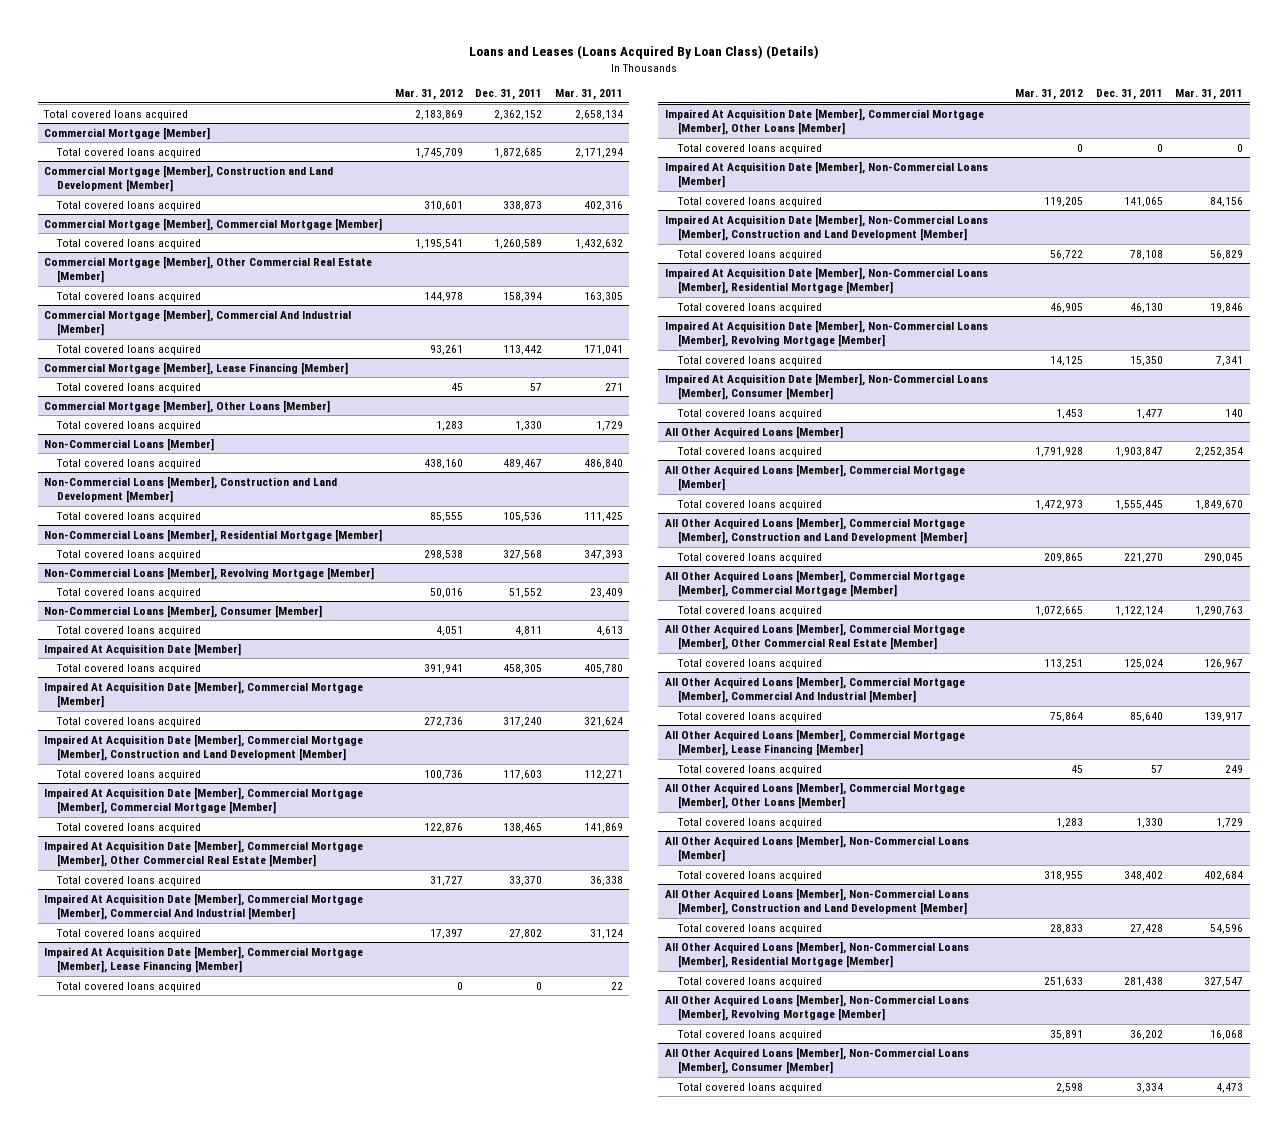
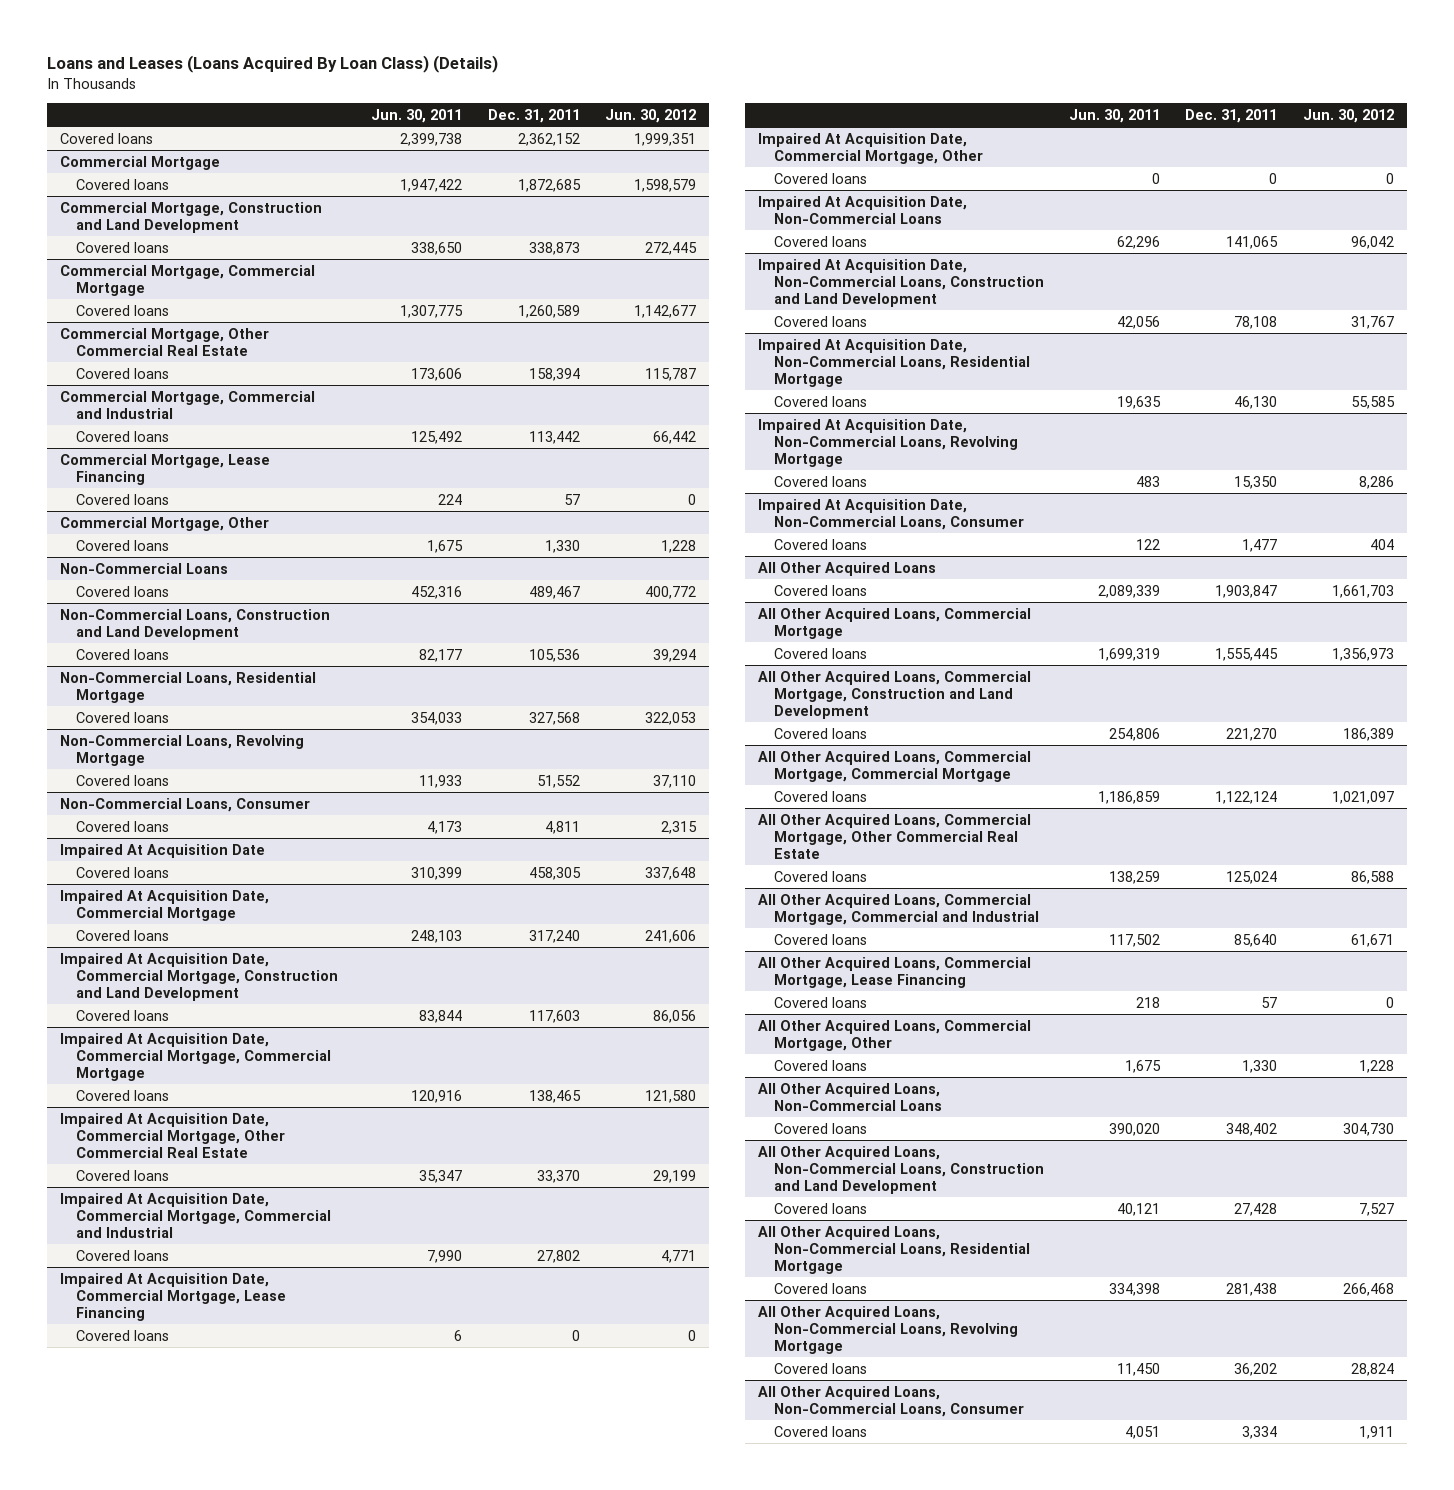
- | Mar. 31, 2012 | Dec. 31, 2011 | Mar. 31, 2011
+ | Jun. 30, 2011 | Dec. 31, 2011 | Jun. 30, 2012
- Total covered loans acquired | 2,183,869 | 2,362,152 | 2,658,134
- Commercial Mortgage [Member]
- Total covered loans acquired | 1,745,709 | 1,872,685 | 2,171,294
- Commercial Mortgage [Member], Construction and Land Development [Member]
- Total covered loans acquired | 310,601 | 338,873 | 402,316
- Commercial Mortgage [Member], Commercial Mortgage [Member]
- Total covered loans acquired | 1,195,541 | 1,260,589 | 1,432,632
- Commercial Mortgage [Member], Other Commercial Real Estate [Member]
- Total covered loans acquired | 144,978 | 158,394 | 163,305
- Commercial Mortgage [Member], Commercial And Industrial [Member]
- Total covered loans acquired | 93,261 | 113,442 | 171,041
- Commercial Mortgage [Member], Lease Financing [Member]
- Total covered loans acquired | 45 | 57 | 271
- Commercial Mortgage [Member], Other Loans [Member]
- Total covered loans acquired | 1,283 | 1,330 | 1,729
- Non-Commercial Loans [Member]
- Total covered loans acquired | 438,160 | 489,467 | 486,840
- Non-Commercial Loans [Member], Construction and Land Development [Member]
- Total covered loans acquired | 85,555 | 105,536 | 111,425
- Non-Commercial Loans [Member], Residential Mortgage [Member]
- Total covered loans acquired | 298,538 | 327,568 | 347,393
- Non-Commercial Loans [Member], Revolving Mortgage [Member]
- Total covered loans acquired | 50,016 | 51,552 | 23,409
- Non-Commercial Loans [Member], Consumer [Member]
- Total covered loans acquired | 4,051 | 4,811 | 4,613
- Impaired At Acquisition Date [Member]
- Total covered loans acquired | 391,941 | 458,305 | 405,780
- Impaired At Acquisition Date [Member], Commercial Mortgage [Member]
- Total covered loans acquired | 272,736 | 317,240 | 321,624
- Impaired At Acquisition Date [Member], Commercial Mortgage [Member], Construction and Land Development [Member]
- Total covered loans acquired | 100,736 | 117,603 | 112,271
- Impaired At Acquisition Date [Member], Commercial Mortgage [Member], Commercial Mortgage [Member]
- Total covered loans acquired | 122,876 | 138,465 | 141,869
- Impaired At Acquisition Date [Member], Commercial Mortgage [Member], Other Commercial Real Estate [Member]
- Total covered loans acquired | 31,727 | 33,370 | 36,338
- Impaired At Acquisition Date [Member], Commercial Mortgage [Member], Commercial And Industrial [Member]
- Total covered loans acquired | 17,397 | 27,802 | 31,124
- Impaired At Acquisition Date [Member], Commercial Mortgage [Member], Lease Financing [Member]
- Total covered loans acquired | 0 | 0 | 22
- Impaired At Acquisition Date [Member], Commercial Mortgage [Member], Other Loans [Member]
- Total covered loans acquired | 0 | 0 | 0
- Impaired At Acquisition Date [Member], Non-Commercial Loans [Member]
- Total covered loans acquired | 119,205 | 141,065 | 84,156
- Impaired At Acquisition Date [Member], Non-Commercial Loans [Member], Construction and Land Development [Member]
- Total covered loans acquired | 56,722 | 78,108 | 56,829
- Impaired At Acquisition Date [Member], Non-Commercial Loans [Member], Residential Mortgage [Member]
- Total covered loans acquired | 46,905 | 46,130 | 19,846
- Impaired At Acquisition Date [Member], Non-Commercial Loans [Member], Revolving Mortgage [Member]
- Total covered loans acquired | 14,125 | 15,350 | 7,341
- Impaired At Acquisition Date [Member], Non-Commercial Loans [Member], Consumer [Member]
- Total covered loans acquired | 1,453 | 1,477 | 140
- All Other Acquired Loans [Member]
- Total covered loans acquired | 1,791,928 | 1,903,847 | 2,252,354
- All Other Acquired Loans [Member], Commercial Mortgage [Member]
- Total covered loans acquired | 1,472,973 | 1,555,445 | 1,849,670
- All Other Acquired Loans [Member], Commercial Mortgage [Member], Construction and Land Development [Member]
- Total covered loans acquired | 209,865 | 221,270 | 290,045
- All Other Acquired Loans [Member], Commercial Mortgage [Member], Commercial Mortgage [Member]
- Total covered loans acquired | 1,072,665 | 1,122,124 | 1,290,763
- All Other Acquired Loans [Member], Commercial Mortgage [Member], Other Commercial Real Estate [Member]
- Total covered loans acquired | 113,251 | 125,024 | 126,967
- All Other Acquired Loans [Member], Commercial Mortgage [Member], Commercial And Industrial [Member]
- Total covered loans acquired | 75,864 | 85,640 | 139,917
- All Other Acquired Loans [Member], Commercial Mortgage [Member], Lease Financing [Member]
- Total covered loans acquired | 45 | 57 | 249
- All Other Acquired Loans [Member], Commercial Mortgage [Member], Other Loans [Member]
- Total covered loans acquired | 1,283 | 1,330 | 1,729
- All Other Acquired Loans [Member], Non-Commercial Loans [Member]
- Total covered loans acquired | 318,955 | 348,402 | 402,684
- All Other Acquired Loans [Member], Non-Commercial Loans [Member], Construction and Land Development [Member]
- Total covered loans acquired | 28,833 | 27,428 | 54,596
- All Other Acquired Loans [Member], Non-Commercial Loans [Member], Residential Mortgage [Member]
- Total covered loans acquired | 251,633 | 281,438 | 327,547
- All Other Acquired Loans [Member], Non-Commercial Loans [Member], Revolving Mortgage [Member]
- Total covered loans acquired | 35,891 | 36,202 | 16,068
- All Other Acquired Loans [Member], Non-Commercial Loans [Member], Consumer [Member]
- Total covered loans acquired | 2,598 | 3,334 | 4,473
+ Covered loans | 2,399,738 | 2,362,152 | 1,999,351
+ Commercial Mortgage
+ Covered loans | 1,947,422 | 1,872,685 | 1,598,579
+ Commercial Mortgage, Construction and Land Development
+ Covered loans | 338,650 | 338,873 | 272,445
+ Commercial Mortgage, Commercial Mortgage
+ Covered loans | 1,307,775 | 1,260,589 | 1,142,677
+ Commercial Mortgage, Other Commercial Real Estate
+ Covered loans | 173,606 | 158,394 | 115,787
+ Commercial Mortgage, Commercial and Industrial
+ Covered loans | 125,492 | 113,442 | 66,442
+ Commercial Mortgage, Lease Financing
+ Covered loans | 224 | 57 | 0
+ Commercial Mortgage, Other
+ Covered loans | 1,675 | 1,330 | 1,228
+ Non-Commercial Loans
+ Covered loans | 452,316 | 489,467 | 400,772
+ Non-Commercial Loans, Construction and Land Development
+ Covered loans | 82,177 | 105,536 | 39,294
+ Non-Commercial Loans, Residential Mortgage
+ Covered loans | 354,033 | 327,568 | 322,053
+ Non-Commercial Loans, Revolving Mortgage
+ Covered loans | 11,933 | 51,552 | 37,110
+ Non-Commercial Loans, Consumer
+ Covered loans | 4,173 | 4,811 | 2,315
+ Impaired At Acquisition Date
+ Covered loans | 310,399 | 458,305 | 337,648
+ Impaired At Acquisition Date, Commercial Mortgage
+ Covered loans | 248,103 | 317,240 | 241,606
+ Impaired At Acquisition Date, Commercial Mortgage, Construction and Land Development
+ Covered loans | 83,844 | 117,603 | 86,056
+ Impaired At Acquisition Date, Commercial Mortgage, Commercial Mortgage
+ Covered loans | 120,916 | 138,465 | 121,580
+ Impaired At Acquisition Date, Commercial Mortgage, Other Commercial Real Estate
+ Covered loans | 35,347 | 33,370 | 29,199
+ Impaired At Acquisition Date, Commercial Mortgage, Commercial and Industrial
+ Covered loans | 7,990 | 27,802 | 4,771
+ Impaired At Acquisition Date, Commercial Mortgage, Lease Financing
+ Covered loans | 6 | 0 | 0
+ Impaired At Acquisition Date, Commercial Mortgage, Other
+ Covered loans | 0 | 0 | 0
+ Impaired At Acquisition Date, Non-Commercial Loans
+ Covered loans | 62,296 | 141,065 | 96,042
+ Impaired At Acquisition Date, Non-Commercial Loans, Construction and Land Development
+ Covered loans | 42,056 | 78,108 | 31,767
+ Impaired At Acquisition Date, Non-Commercial Loans, Residential Mortgage
+ Covered loans | 19,635 | 46,130 | 55,585
+ Impaired At Acquisition Date, Non-Commercial Loans, Revolving Mortgage
+ Covered loans | 483 | 15,350 | 8,286
+ Impaired At Acquisition Date, Non-Commercial Loans, Consumer
+ Covered loans | 122 | 1,477 | 404
+ All Other Acquired Loans
+ Covered loans | 2,089,339 | 1,903,847 | 1,661,703
+ All Other Acquired Loans, Commercial Mortgage
+ Covered loans | 1,699,319 | 1,555,445 | 1,356,973
+ All Other Acquired Loans, Commercial Mortgage, Construction and Land Development
+ Covered loans | 254,806 | 221,270 | 186,389
+ All Other Acquired Loans, Commercial Mortgage, Commercial Mortgage
+ Covered loans | 1,186,859 | 1,122,124 | 1,021,097
+ All Other Acquired Loans, Commercial Mortgage, Other Commercial Real Estate
+ Covered loans | 138,259 | 125,024 | 86,588
+ All Other Acquired Loans, Commercial Mortgage, Commercial and Industrial
+ Covered loans | 117,502 | 85,640 | 61,671
+ All Other Acquired Loans, Commercial Mortgage, Lease Financing
+ Covered loans | 218 | 57 | 0
+ All Other Acquired Loans, Commercial Mortgage, Other
+ Covered loans | 1,675 | 1,330 | 1,228
+ All Other Acquired Loans, Non-Commercial Loans
+ Covered loans | 390,020 | 348,402 | 304,730
+ All Other Acquired Loans, Non-Commercial Loans, Construction and Land Development
+ Covered loans | 40,121 | 27,428 | 7,527
+ All Other Acquired Loans, Non-Commercial Loans, Residential Mortgage
+ Covered loans | 334,398 | 281,438 | 266,468
+ All Other Acquired Loans, Non-Commercial Loans, Revolving Mortgage
+ Covered loans | 11,450 | 36,202 | 28,824
+ All Other Acquired Loans, Non-Commercial Loans, Consumer
+ Covered loans | 4,051 | 3,334 | 1,911

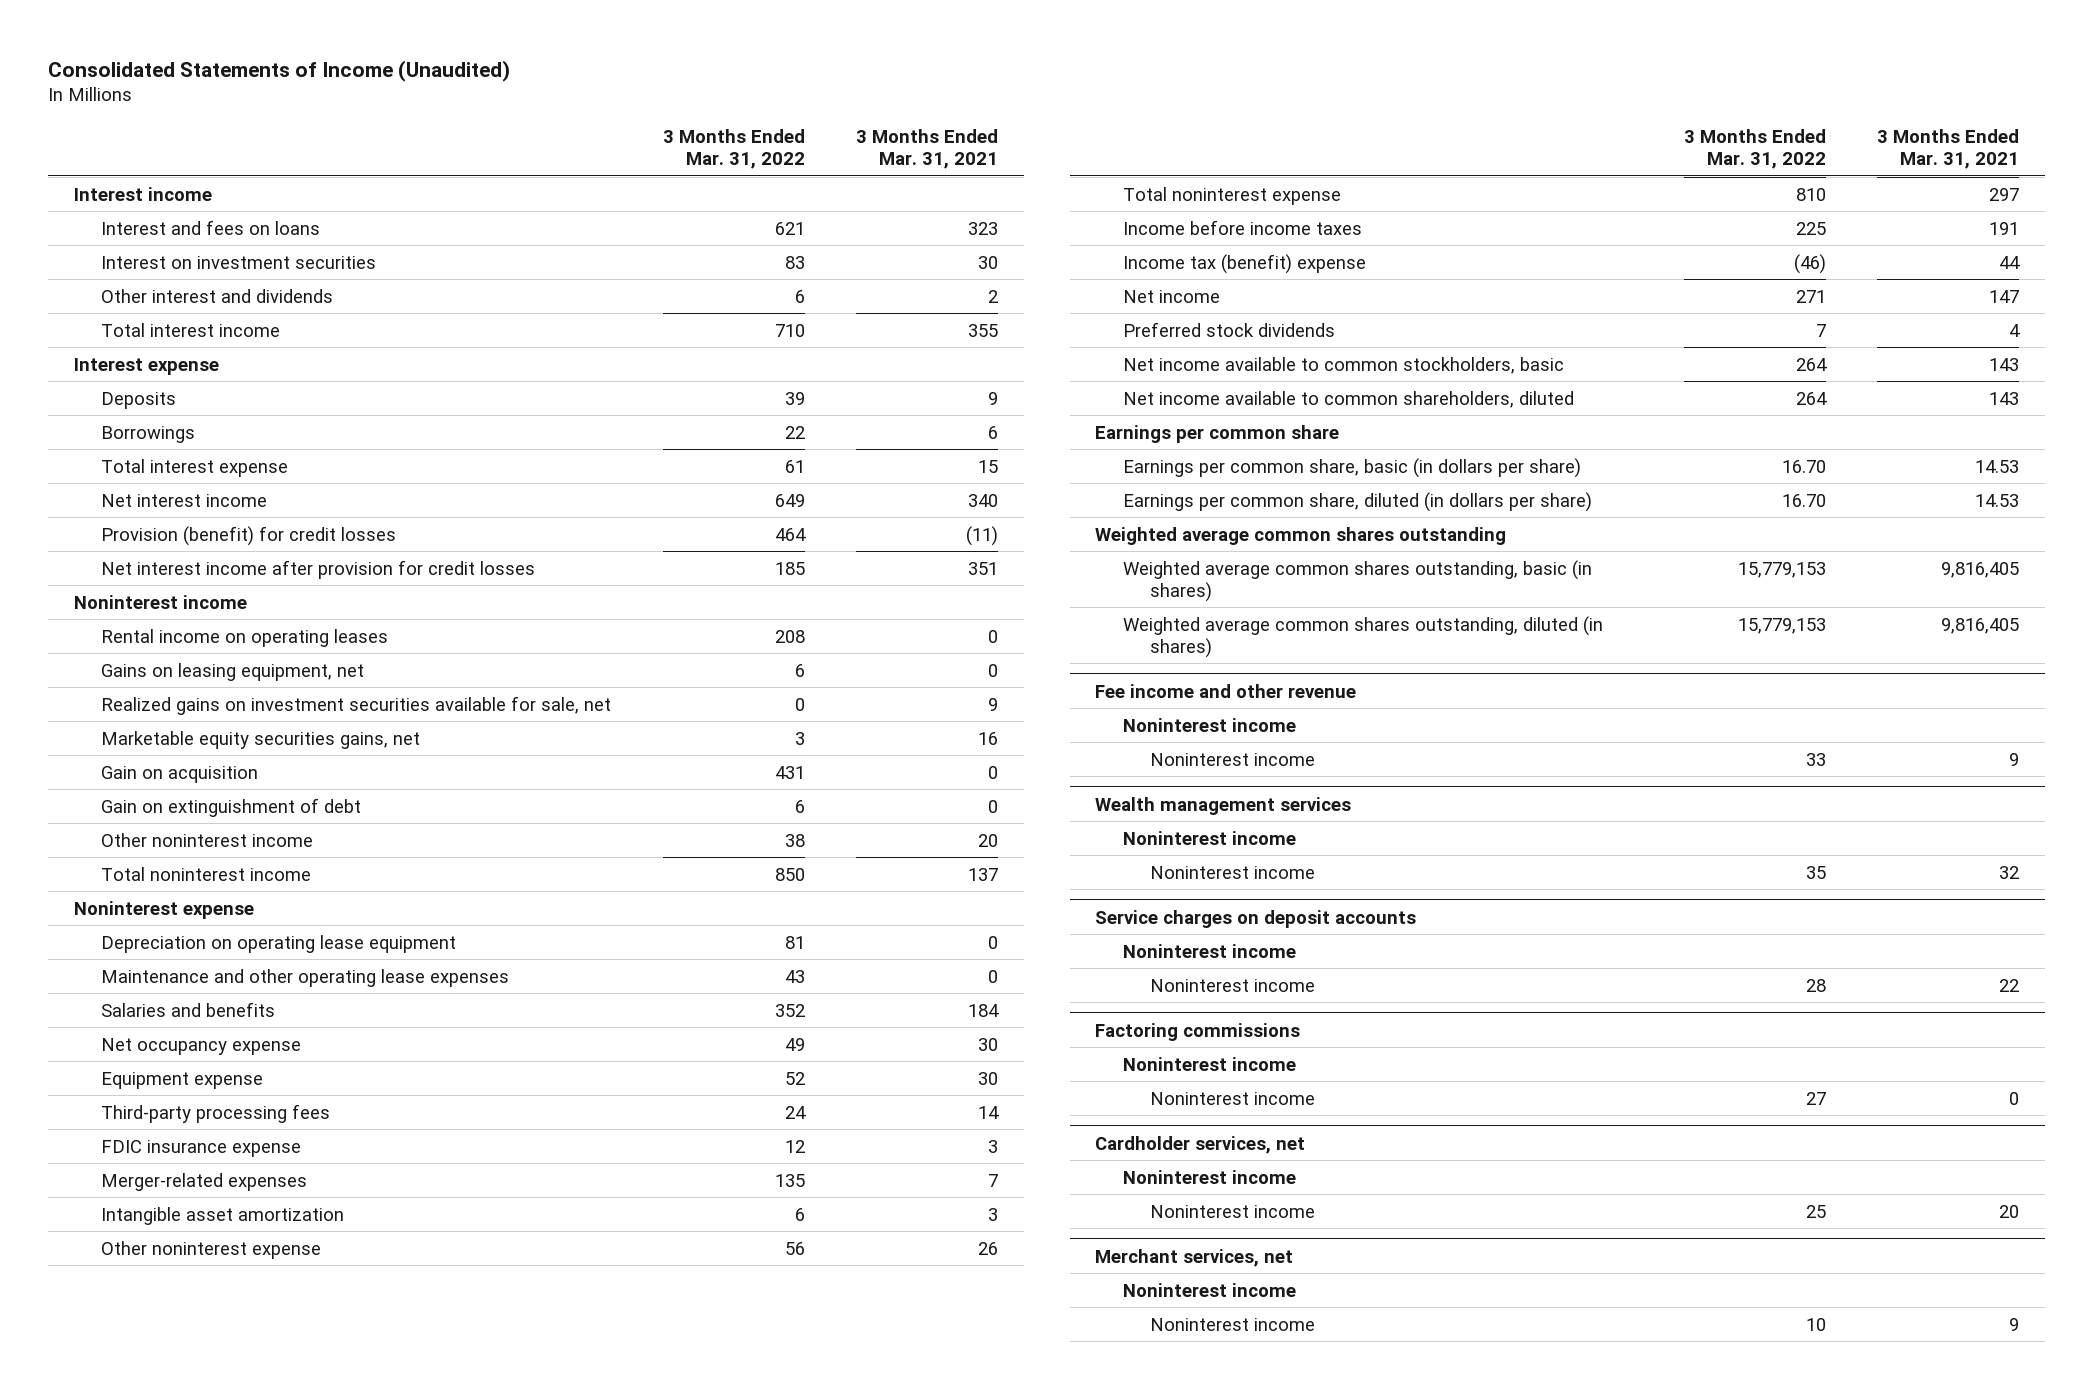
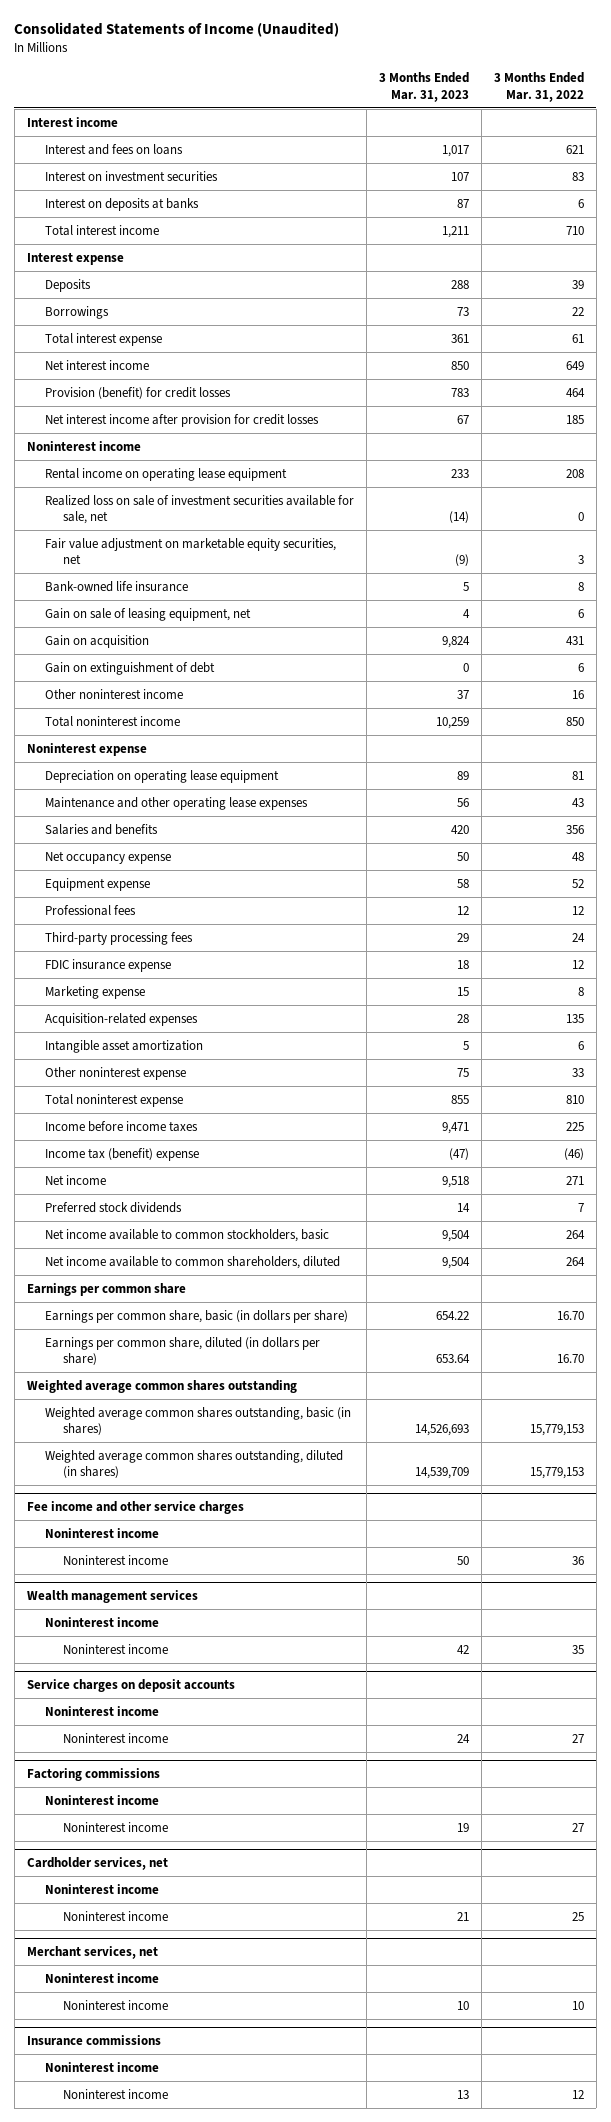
- | 3 Months Ended Mar. 31, 2022 | 3 Months Ended Mar. 31, 2021
+ | 3 Months Ended Mar. 31, 2023 | 3 Months Ended Mar. 31, 2022
- Other interest and dividends | 6 | 2
+ Interest on deposits at banks | 87 | 6
- Rental income on operating leases | 208 | 0
- Gains on leasing equipment, net | 6 | 0
- Realized gains on investment securities available for sale, net | 0 | 9
- Marketable equity securities gains, net | 3 | 16
+ Rental income on operating lease equipment | 233 | 208
+ Realized loss on sale of investment securities available for sale, net | (14) | 0
+ Fair value adjustment on marketable equity securities, net | (9) | 3
+ Bank-owned life insurance | 5 | 8
+ Gain on sale of leasing equipment, net | 4 | 6
- Other noninterest income | 38 | 20
+ Other noninterest income | 37 | 16
- Salaries and benefits | 352 | 184
- Net occupancy expense | 49 | 30
+ Salaries and benefits | 420 | 356
+ Net occupancy expense | 50 | 48
+ Professional fees | 12 | 12
- Merger-related expenses | 135 | 7
+ Marketing expense | 15 | 8
+ Acquisition-related expenses | 28 | 135
- Other noninterest expense | 56 | 26
+ Other noninterest expense | 75 | 33
- Fee income and other revenue
+ Fee income and other service charges
- Noninterest income | 33 | 9
+ Noninterest income | 50 | 36
@ Service charges on deposit accounts
- Noninterest income | 28 | 22
+ Noninterest income | 24 | 27
+ Insurance commissions
+ Noninterest income
+ Noninterest income | 13 | 12

